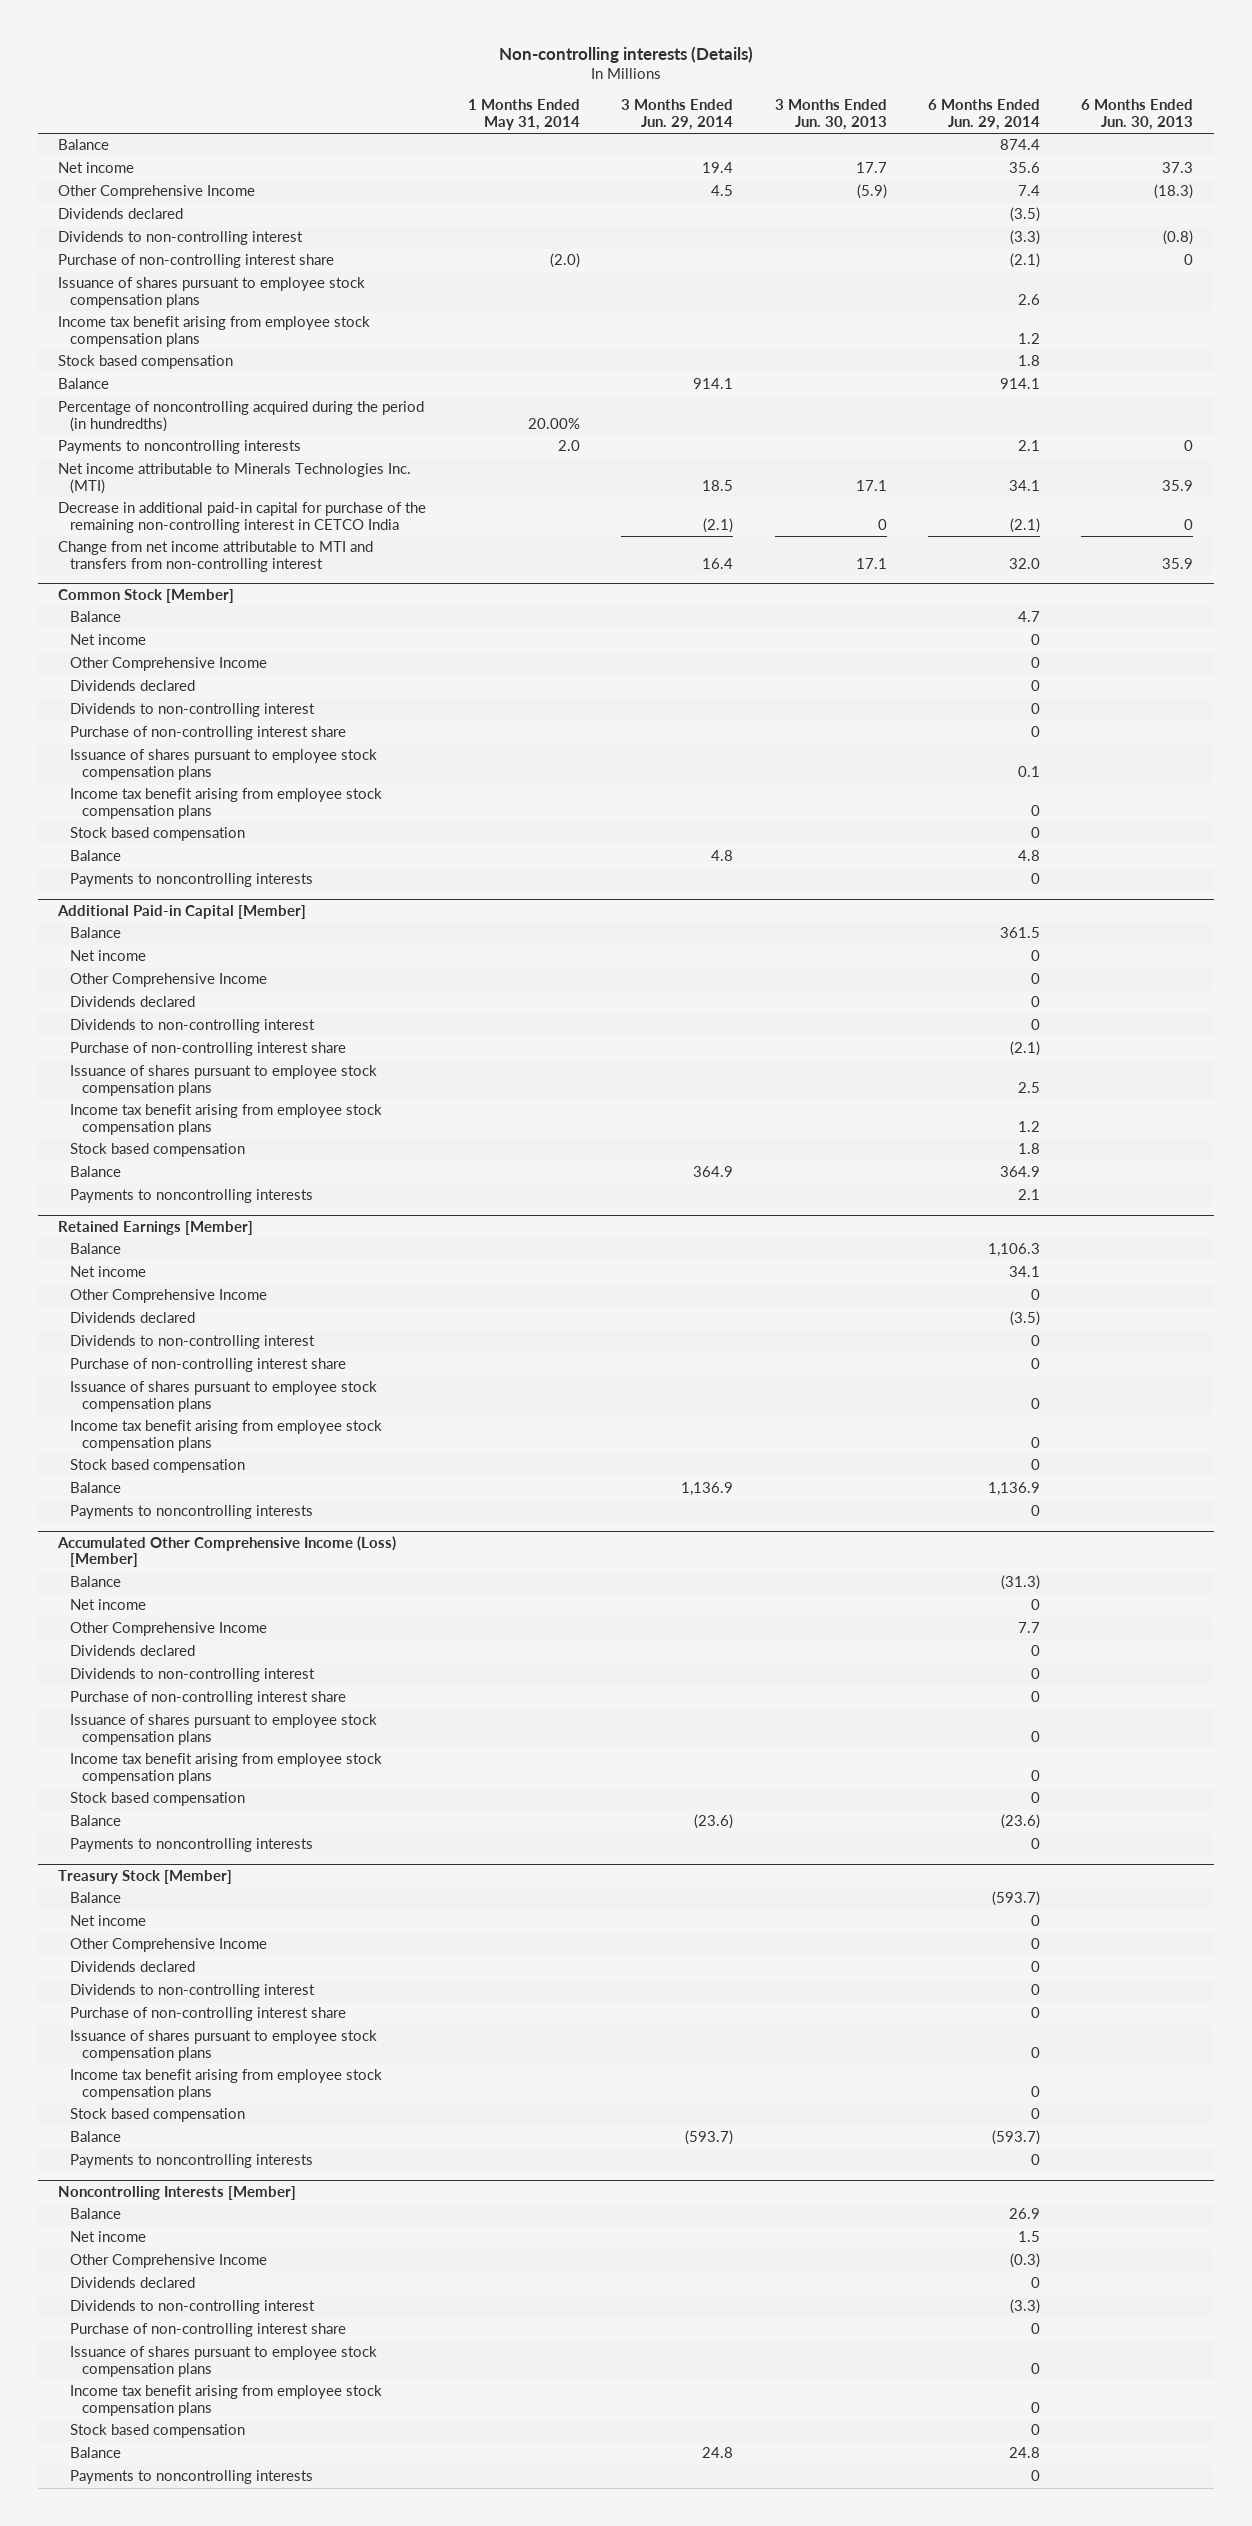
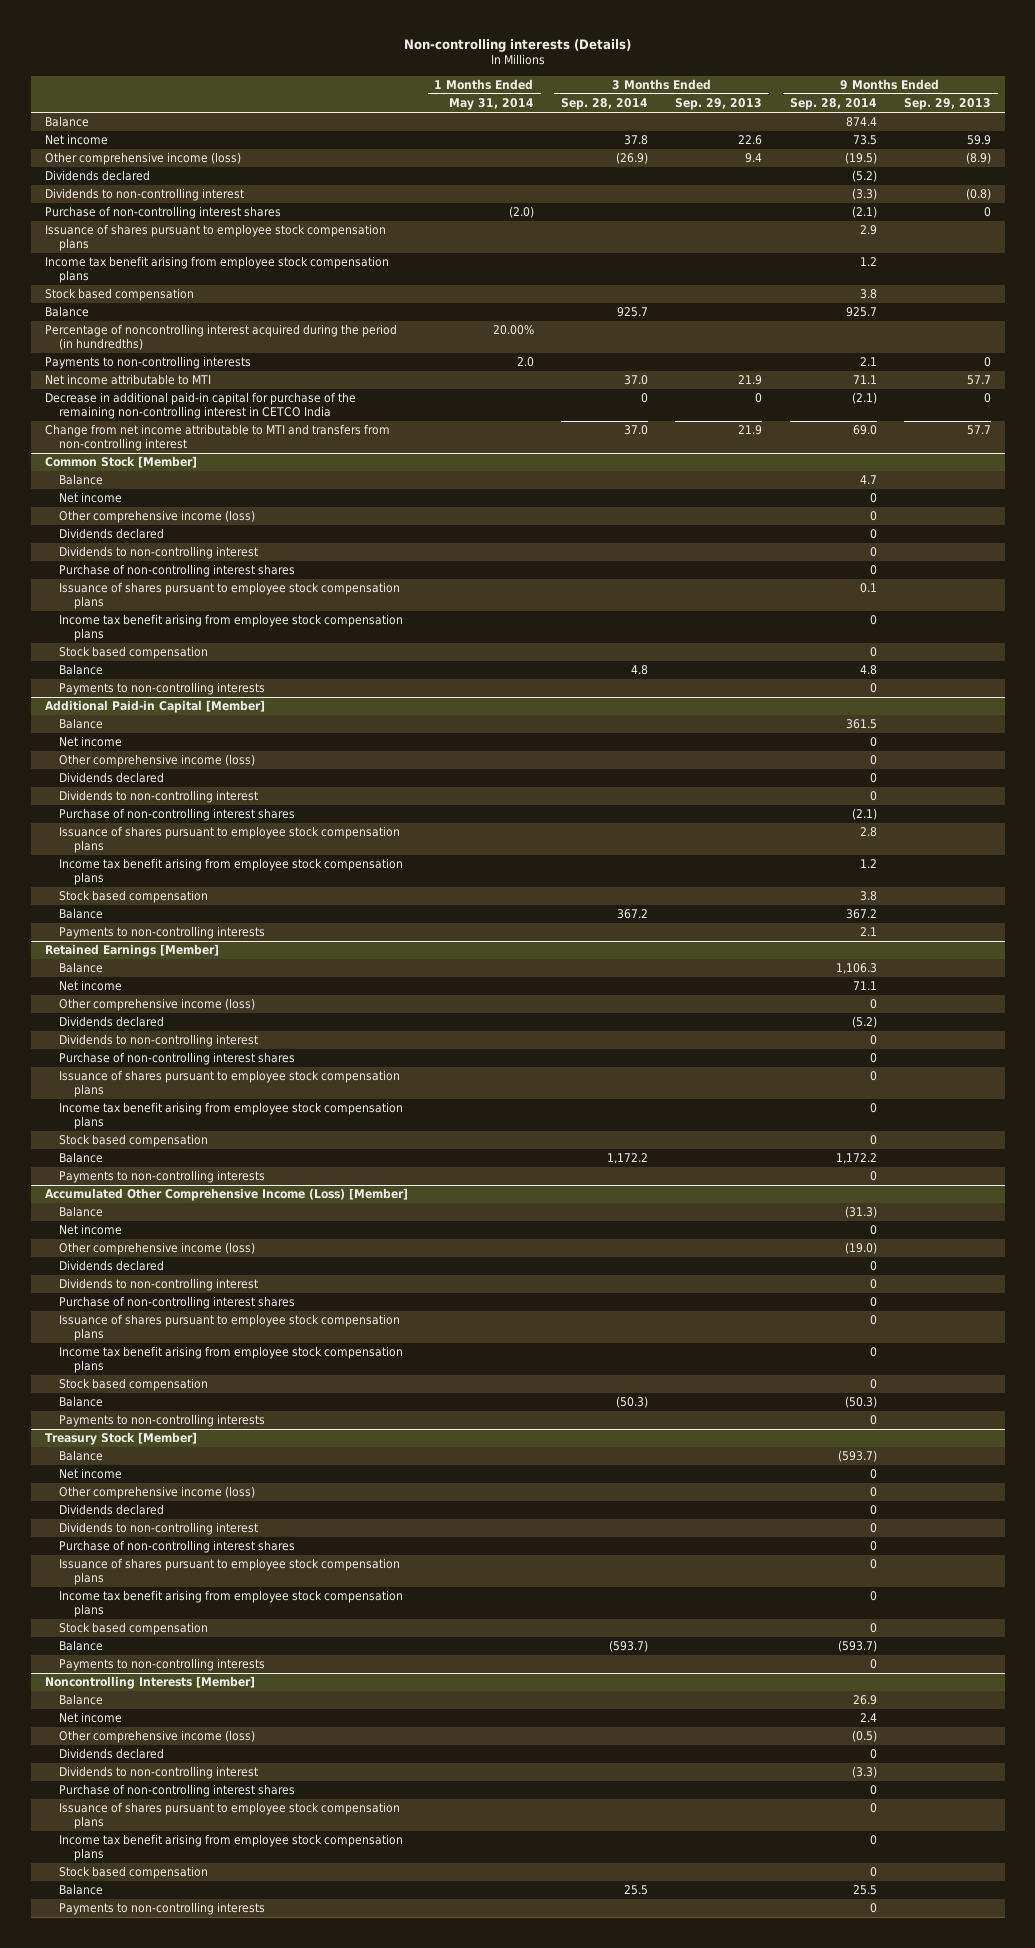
- | 1 Months Ended May 31, 2014 | 3 Months Ended Jun. 29, 2014 | 3 Months Ended Jun. 30, 2013 | 6 Months Ended Jun. 29, 2014 | 6 Months Ended Jun. 30, 2013
+ | 1 Months Ended May 31, 2014 | 3 Months Ended Sep. 28, 2014 | 3 Months Ended Sep. 29, 2013 | 9 Months Ended Sep. 28, 2014 | 9 Months Ended Sep. 29, 2013
- Other Comprehensive Income | | 4.5 | (5.9) | 7.4 | (18.3)
+ Other comprehensive income (loss) | | (26.9) | 9.4 | (19.5) | (8.9)
- Purchase of non-controlling interest share | (2.0) | | | (2.1) | 0
+ Purchase of non-controlling interest shares | (2.0) | | | (2.1) | 0
- Percentage of noncontrolling acquired during the period (in hundredths) | 20.00% | | | |
- Payments to noncontrolling interests | 2.0 | | | 2.1 | 0
- Net income attributable to Minerals Technologies Inc. (MTI) | | 18.5 | 17.1 | 34.1 | 35.9
+ Percentage of noncontrolling interest acquired during the period (in hundredths) | 20.00% | | | |
+ Payments to non-controlling interests | 2.0 | | | 2.1 | 0
+ Net income attributable to MTI | | 37.0 | 21.9 | 71.1 | 57.7
@ Common Stock [Member]
- Other Comprehensive Income | | | | 0 |
+ Other comprehensive income (loss) | | | | 0 |
- Purchase of non-controlling interest share | | | | 0 |
+ Purchase of non-controlling interest shares | | | | 0 |
- Payments to noncontrolling interests | | | | 0 |
+ Payments to non-controlling interests | | | | 0 |
@ Additional Paid-in Capital [Member]
- Other Comprehensive Income | | | | 0 |
+ Other comprehensive income (loss) | | | | 0 |
- Purchase of non-controlling interest share | | | | (2.1) |
+ Purchase of non-controlling interest shares | | | | (2.1) |
- Payments to noncontrolling interests | | | | 2.1 |
+ Payments to non-controlling interests | | | | 2.1 |
@ Retained Earnings [Member]
- Other Comprehensive Income | | | | 0 |
+ Other comprehensive income (loss) | | | | 0 |
- Purchase of non-controlling interest share | | | | 0 |
+ Purchase of non-controlling interest shares | | | | 0 |
- Payments to noncontrolling interests | | | | 0 |
+ Payments to non-controlling interests | | | | 0 |
@ Accumulated Other Comprehensive Income (Loss) [Member]
- Other Comprehensive Income | | | | 7.7 |
+ Other comprehensive income (loss) | | | | (19.0) |
- Purchase of non-controlling interest share | | | | 0 |
+ Purchase of non-controlling interest shares | | | | 0 |
- Payments to noncontrolling interests | | | | 0 |
+ Payments to non-controlling interests | | | | 0 |
@ Treasury Stock [Member]
- Other Comprehensive Income | | | | 0 |
+ Other comprehensive income (loss) | | | | 0 |
- Purchase of non-controlling interest share | | | | 0 |
+ Purchase of non-controlling interest shares | | | | 0 |
- Payments to noncontrolling interests | | | | 0 |
+ Payments to non-controlling interests | | | | 0 |
@ Noncontrolling Interests [Member]
- Other Comprehensive Income | | | | (0.3) |
+ Other comprehensive income (loss) | | | | (0.5) |
- Purchase of non-controlling interest share | | | | 0 |
+ Purchase of non-controlling interest shares | | | | 0 |
- Payments to noncontrolling interests | | | | 0 |
+ Payments to non-controlling interests | | | | 0 |

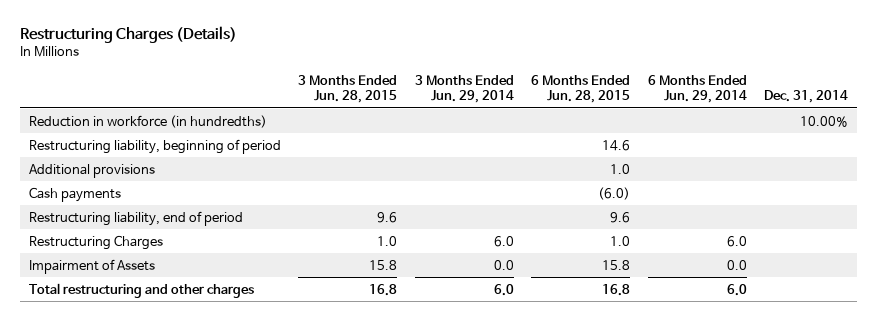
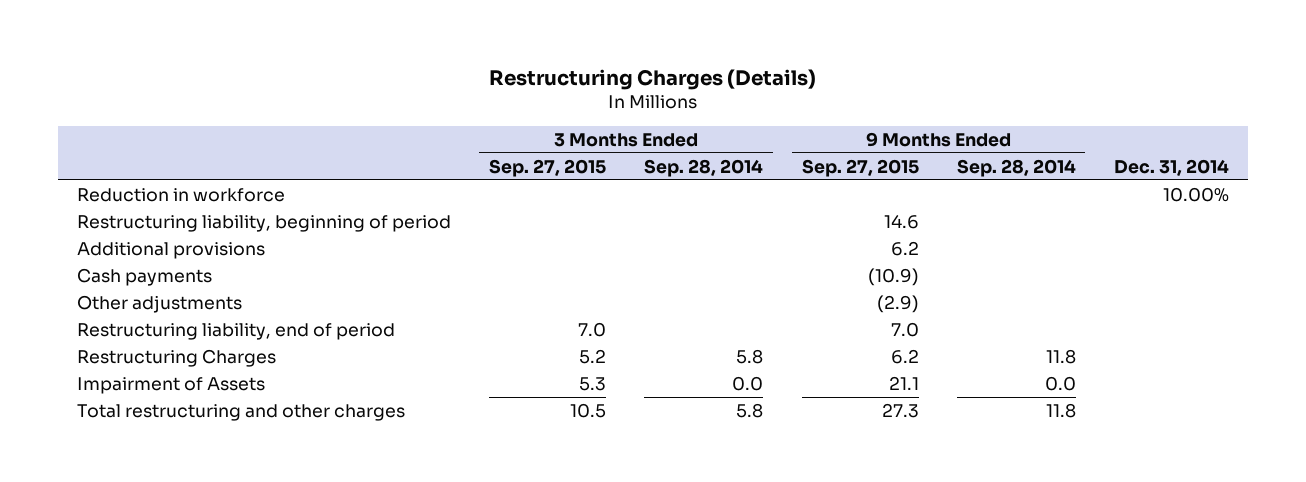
- | 3 Months Ended Jun. 28, 2015 | 3 Months Ended Jun. 29, 2014 | 6 Months Ended Jun. 28, 2015 | 6 Months Ended Jun. 29, 2014 | Dec. 31, 2014
+ | 3 Months Ended Sep. 27, 2015 | 3 Months Ended Sep. 28, 2014 | 9 Months Ended Sep. 27, 2015 | 9 Months Ended Sep. 28, 2014 | Dec. 31, 2014
- Reduction in workforce (in hundredths) | | | | | 10.00%
+ Reduction in workforce | | | | | 10.00%
+ Other adjustments | | | (2.9) | |

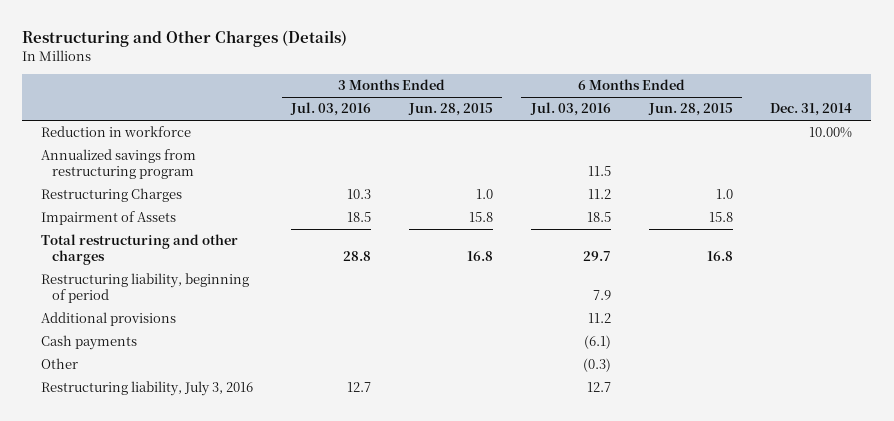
- Restructuring Charges (Details)
+ Restructuring and Other Charges (Details)
- | 3 Months Ended Sep. 27, 2015 | 3 Months Ended Sep. 28, 2014 | 9 Months Ended Sep. 27, 2015 | 9 Months Ended Sep. 28, 2014 | Dec. 31, 2014
+ | 3 Months Ended Jul. 03, 2016 | 3 Months Ended Jun. 28, 2015 | 6 Months Ended Jul. 03, 2016 | 6 Months Ended Jun. 28, 2015 | Dec. 31, 2014
- Other adjustments | | | (2.9) | |
- Restructuring liability, end of period | 7.0 | | 7.0 | |
+ Annualized savings from restructuring program | | | 11.5 | |
moved down: Restructuring liability, beginning of period | | | 7.9 | |
moved down: Additional provisions | | | 11.2 | |
moved down: Cash payments | | | (6.1) | |
+ Other | | | (0.3) | |
+ Restructuring liability, July 3, 2016 | 12.7 | | 12.7 | |

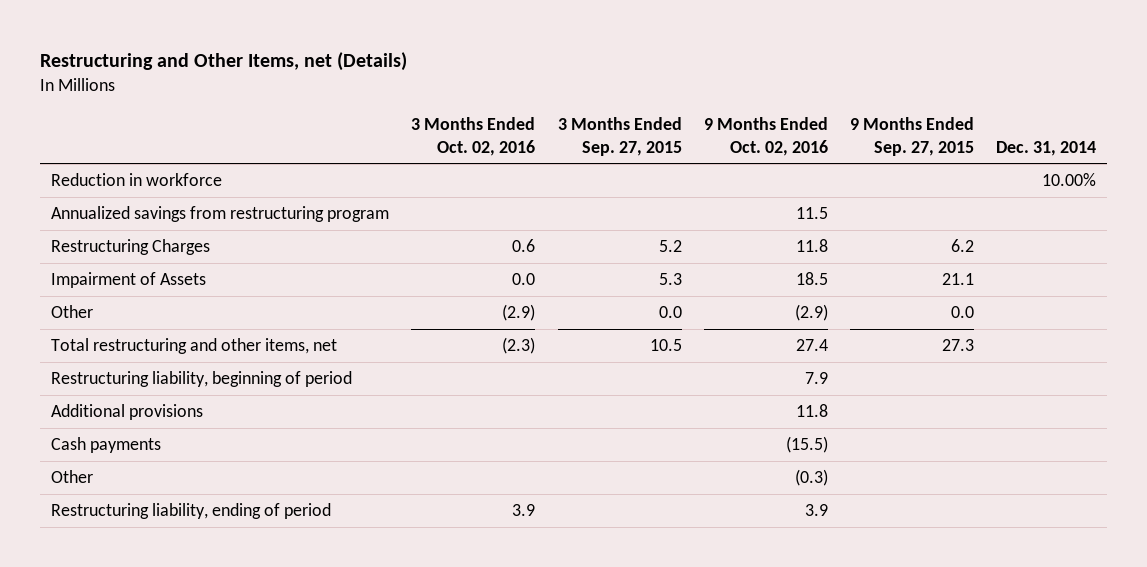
- Restructuring and Other Charges (Details)
+ Restructuring and Other Items, net (Details)
- | 3 Months Ended Jul. 03, 2016 | 3 Months Ended Jun. 28, 2015 | 6 Months Ended Jul. 03, 2016 | 6 Months Ended Jun. 28, 2015 | Dec. 31, 2014
+ | 3 Months Ended Oct. 02, 2016 | 3 Months Ended Sep. 27, 2015 | 9 Months Ended Oct. 02, 2016 | 9 Months Ended Sep. 27, 2015 | Dec. 31, 2014
- Total restructuring and other charges | 28.8 | 16.8 | 29.7 | 16.8 |
+ Other | (2.9) | 0.0 | (2.9) | 0.0 |
+ Total restructuring and other items, net | (2.3) | 10.5 | 27.4 | 27.3 |
- Restructuring liability, July 3, 2016 | 12.7 | | 12.7 | |
+ Restructuring liability, ending of period | 3.9 | | 3.9 | |

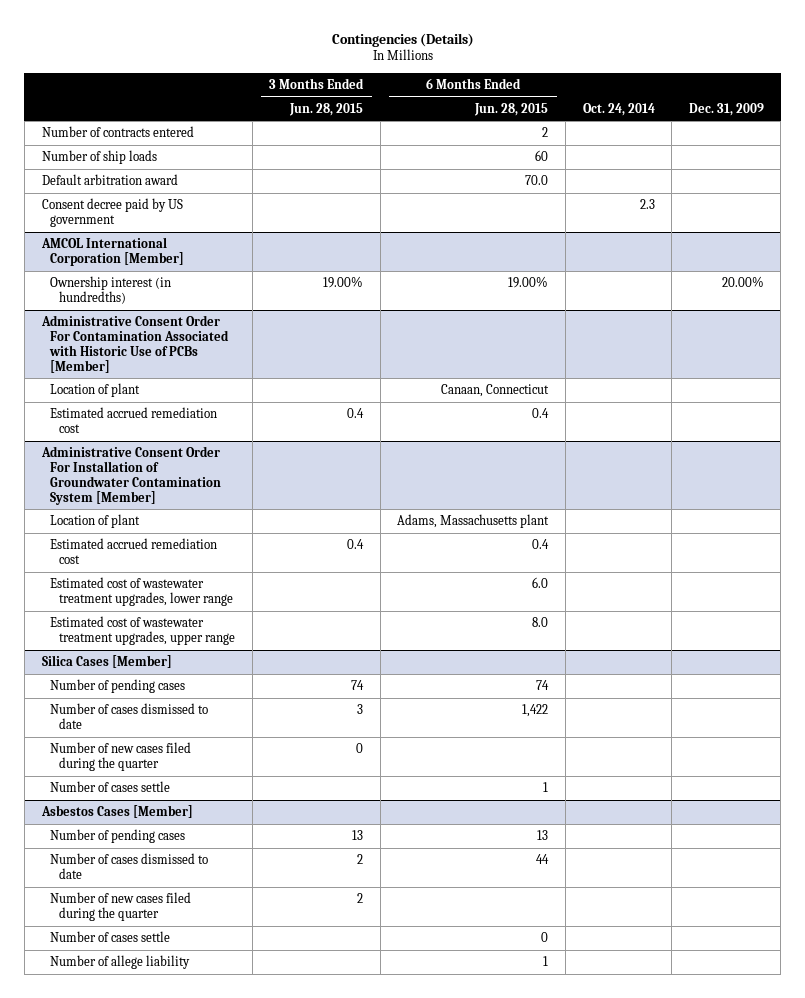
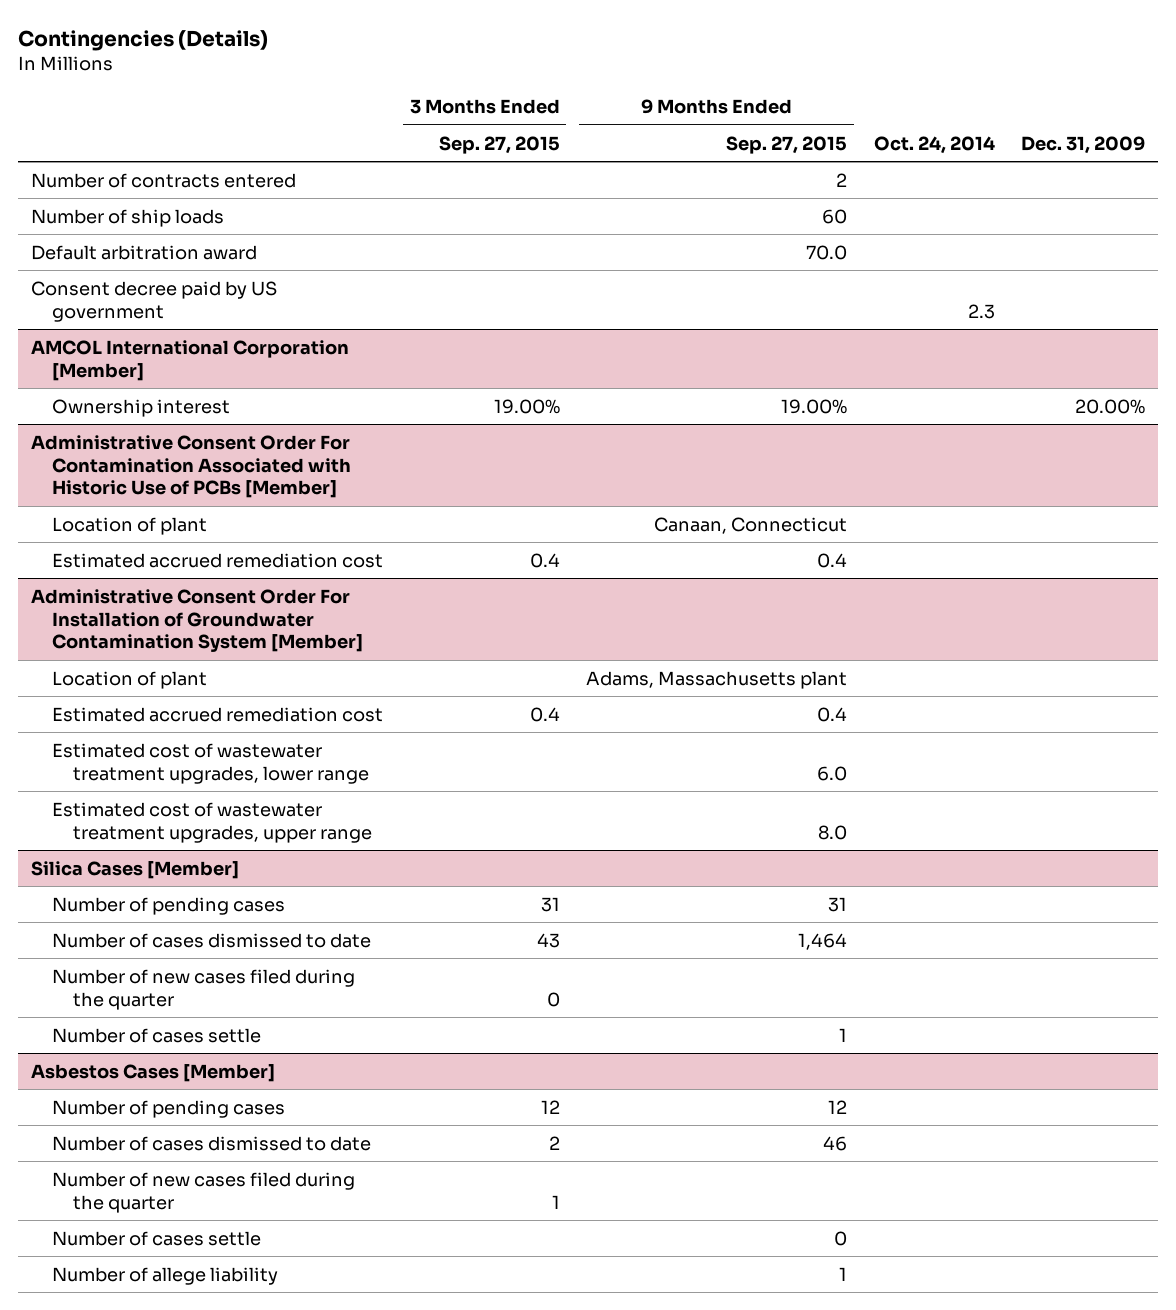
- | 3 Months Ended Jun. 28, 2015 | 6 Months Ended Jun. 28, 2015 | Oct. 24, 2014 | Dec. 31, 2009
+ | 3 Months Ended Sep. 27, 2015 | 9 Months Ended Sep. 27, 2015 | Oct. 24, 2014 | Dec. 31, 2009
@ AMCOL International Corporation [Member]
- Ownership interest (in hundredths) | 19.00% | 19.00% | | 20.00%
+ Ownership interest | 19.00% | 19.00% | | 20.00%

